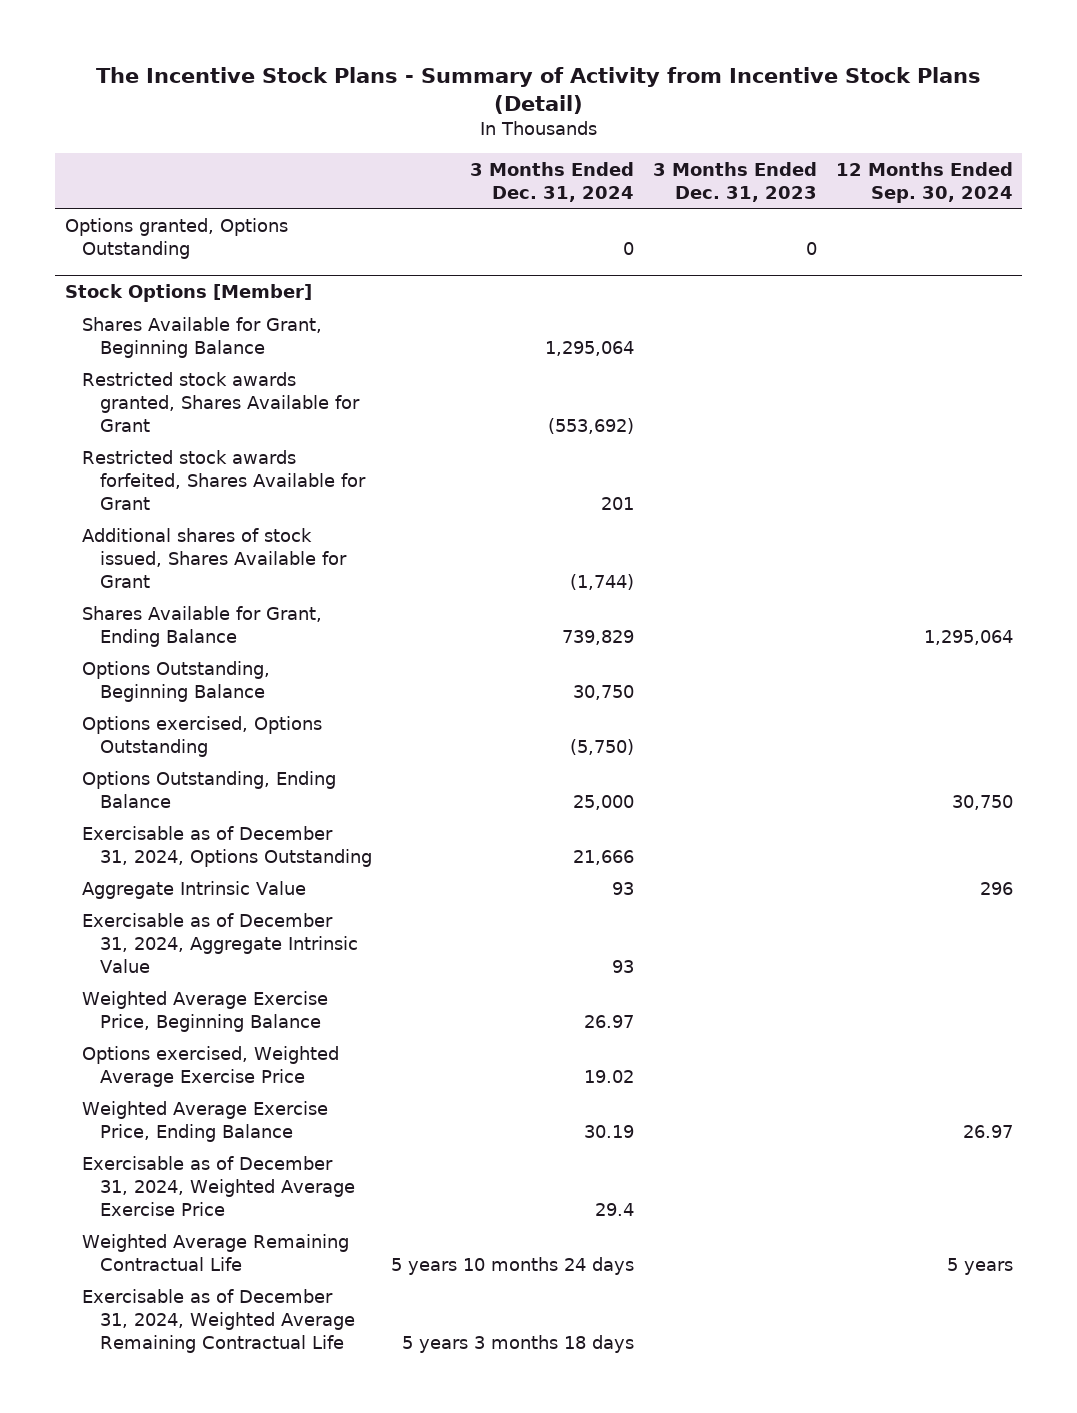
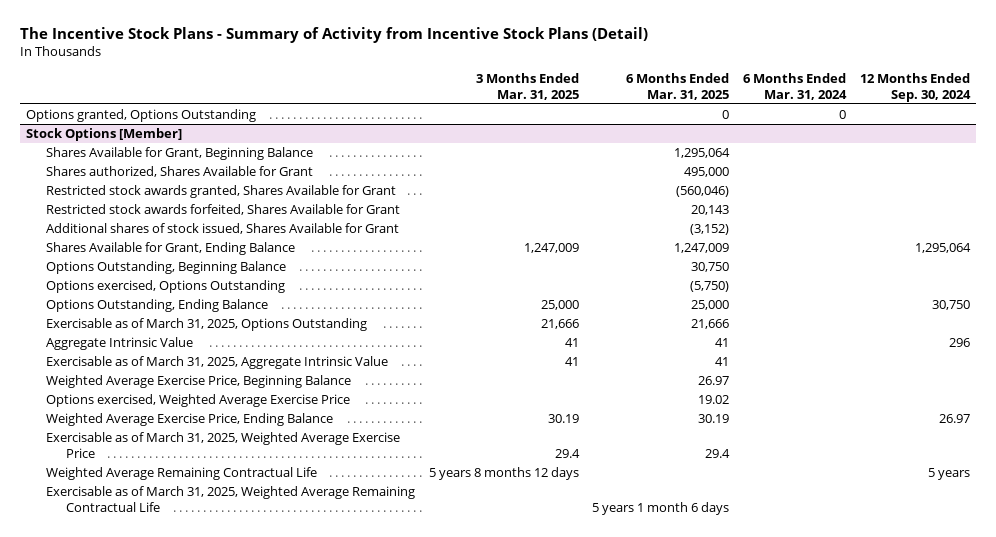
- | 3 Months Ended Dec. 31, 2024 | 3 Months Ended Dec. 31, 2023 | 12 Months Ended Sep. 30, 2024
+ | 3 Months Ended Mar. 31, 2025 | 6 Months Ended Mar. 31, 2025 | 6 Months Ended Mar. 31, 2024 | 12 Months Ended Sep. 30, 2024
@ Stock Options [Member]
+ Shares authorized, Shares Available for Grant | | 495,000 | |
- Exercisable as of December 31, 2024, Options Outstanding | 21,666 | |
+ Exercisable as of March 31, 2025, Options Outstanding | 21,666 | 21,666 | |
- Exercisable as of December 31, 2024, Aggregate Intrinsic Value | 93 | |
+ Exercisable as of March 31, 2025, Aggregate Intrinsic Value | 41 | 41 | |
- Exercisable as of December 31, 2024, Weighted Average Exercise Price | 29.4 | |
+ Exercisable as of March 31, 2025, Weighted Average Exercise Price | 29.4 | 29.4 | |
- Exercisable as of December 31, 2024, Weighted Average Remaining Contractual Life | 5 years 3 months 18 days | |
+ Exercisable as of March 31, 2025, Weighted Average Remaining Contractual Life | | 5 years 1 month 6 days | |

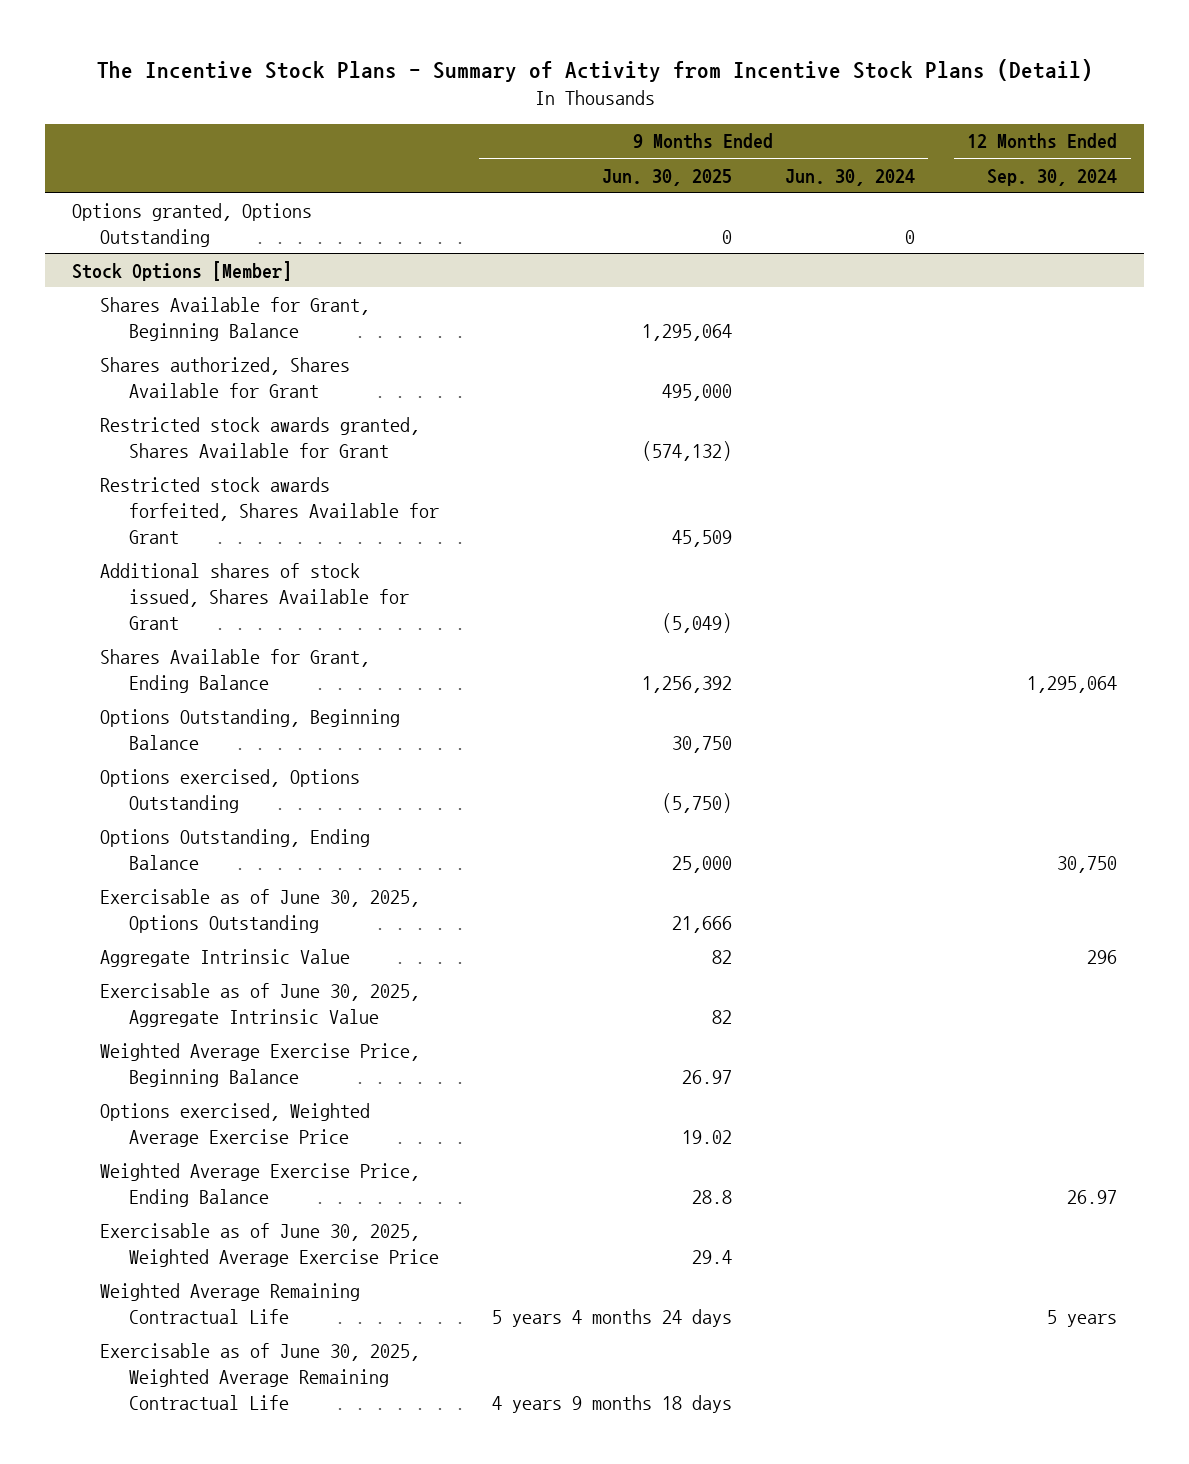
- | 3 Months Ended Mar. 31, 2025 | 6 Months Ended Mar. 31, 2025 | 6 Months Ended Mar. 31, 2024 | 12 Months Ended Sep. 30, 2024
+ | 9 Months Ended Jun. 30, 2025 | 9 Months Ended Jun. 30, 2024 | 12 Months Ended Sep. 30, 2024
@ Stock Options [Member]
- Exercisable as of March 31, 2025, Options Outstanding | 21,666 | 21,666 | |
+ Exercisable as of June 30, 2025, Options Outstanding | 21,666 | |
- Exercisable as of March 31, 2025, Aggregate Intrinsic Value | 41 | 41 | |
+ Exercisable as of June 30, 2025, Aggregate Intrinsic Value | 82 | |
- Exercisable as of March 31, 2025, Weighted Average Exercise Price | 29.4 | 29.4 | |
+ Exercisable as of June 30, 2025, Weighted Average Exercise Price | 29.4 | |
- Exercisable as of March 31, 2025, Weighted Average Remaining Contractual Life | | 5 years 1 month 6 days | |
+ Exercisable as of June 30, 2025, Weighted Average Remaining Contractual Life | 4 years 9 months 18 days | |

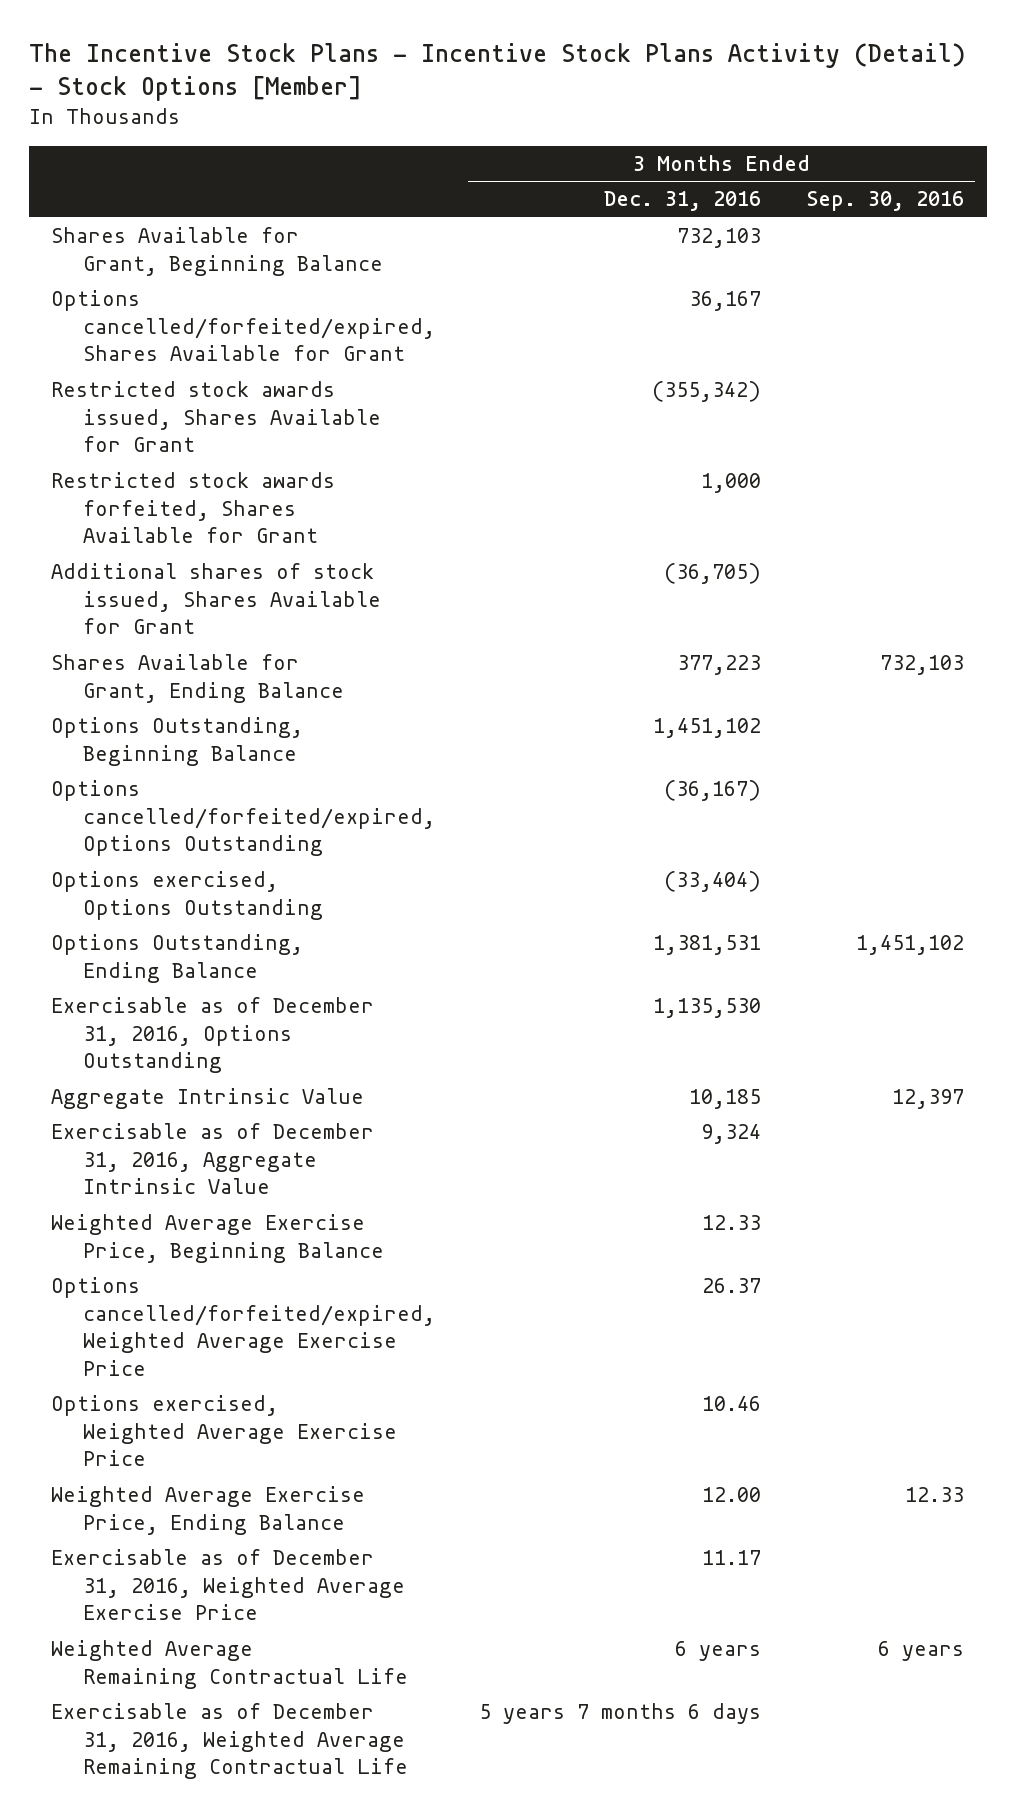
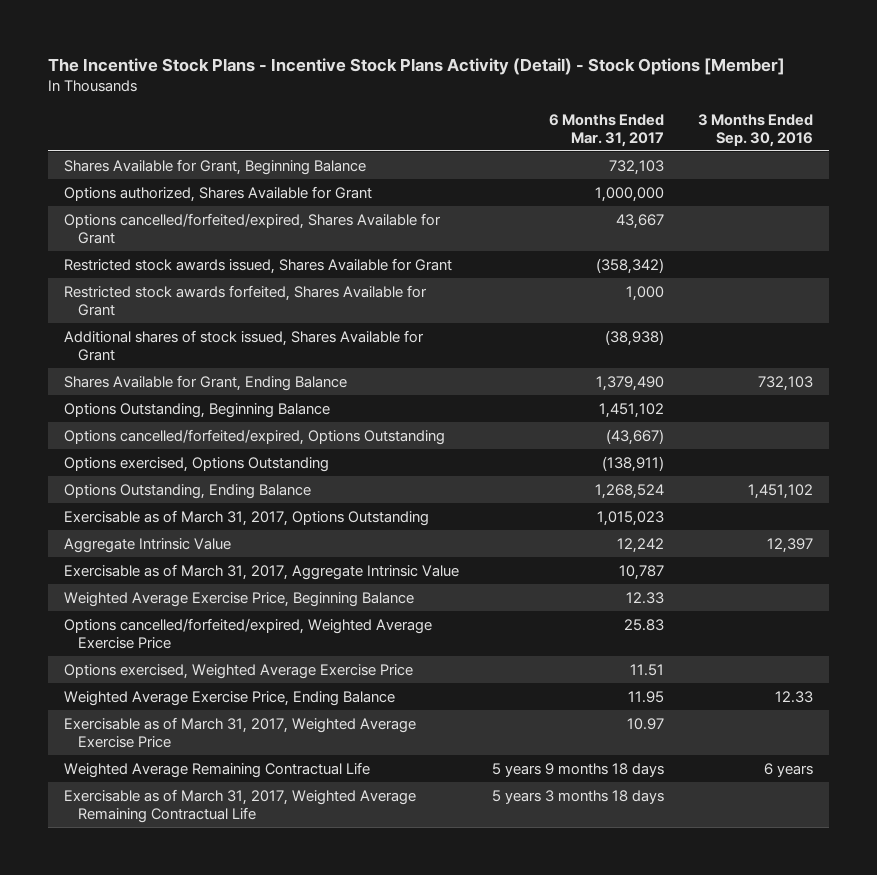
- | 3 Months Ended Dec. 31, 2016 | 3 Months Ended Sep. 30, 2016
+ | 6 Months Ended Mar. 31, 2017 | 3 Months Ended Sep. 30, 2016
+ Options authorized, Shares Available for Grant | 1,000,000 |
- Exercisable as of December 31, 2016, Options Outstanding | 1,135,530 |
+ Exercisable as of March 31, 2017, Options Outstanding | 1,015,023 |
- Exercisable as of December 31, 2016, Aggregate Intrinsic Value | 9,324 |
+ Exercisable as of March 31, 2017, Aggregate Intrinsic Value | 10,787 |
- Exercisable as of December 31, 2016, Weighted Average Exercise Price | 11.17 |
+ Exercisable as of March 31, 2017, Weighted Average Exercise Price | 10.97 |
- Exercisable as of December 31, 2016, Weighted Average Remaining Contractual Life | 5 years 7 months 6 days |
+ Exercisable as of March 31, 2017, Weighted Average Remaining Contractual Life | 5 years 3 months 18 days |

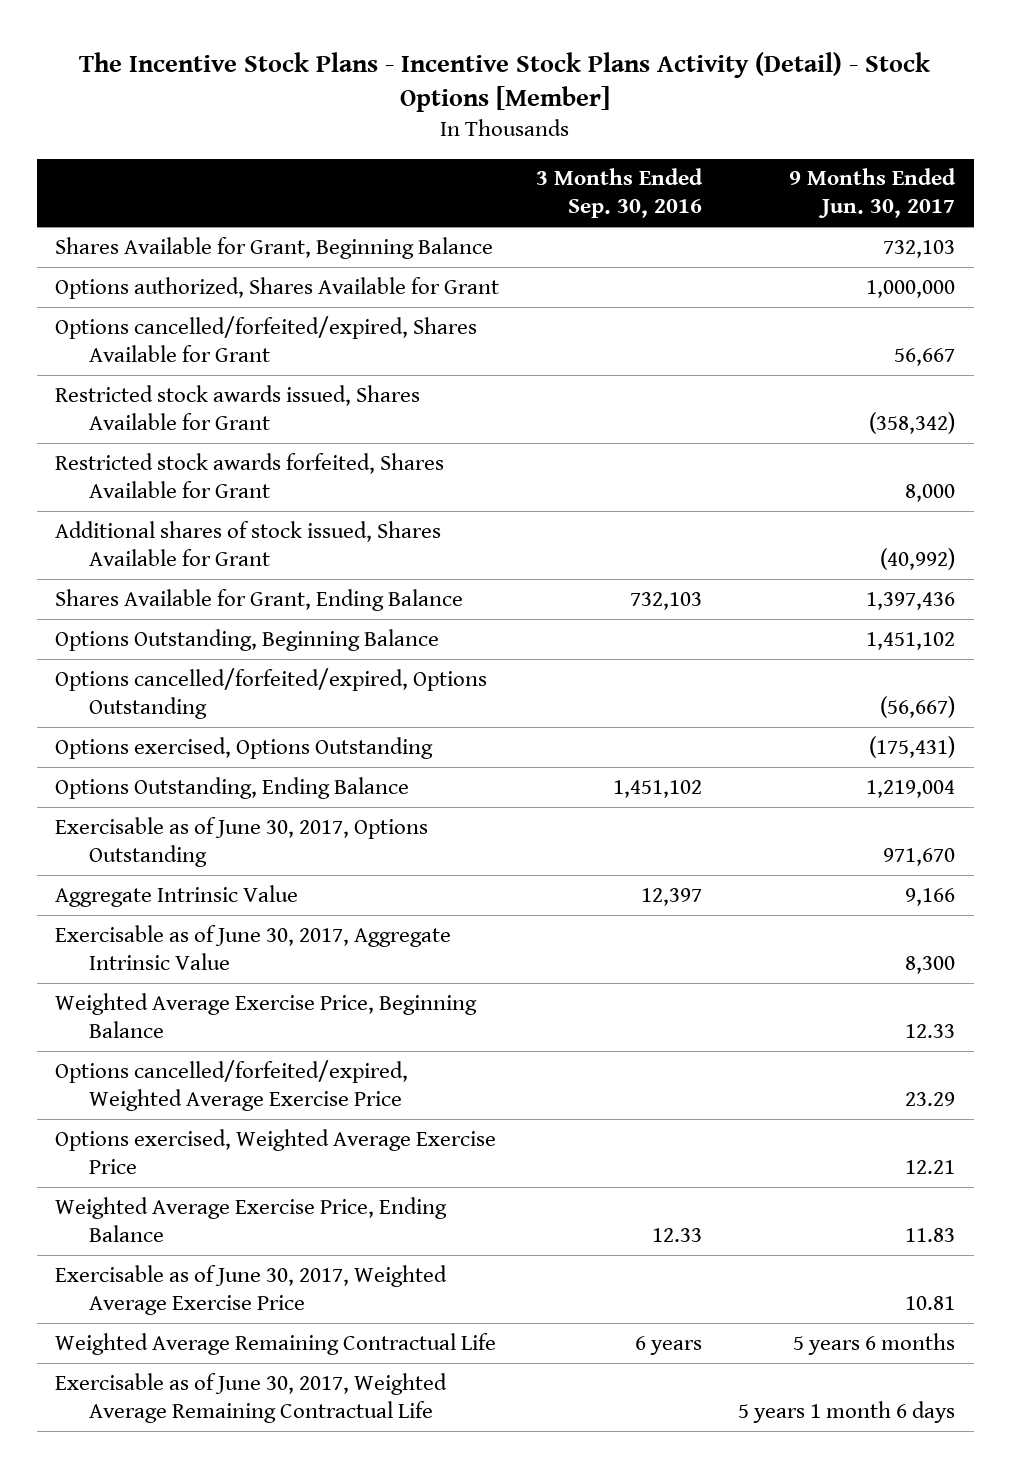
- | 6 Months Ended Mar. 31, 2017 | 3 Months Ended Sep. 30, 2016
+ | 3 Months Ended Sep. 30, 2016 | 9 Months Ended Jun. 30, 2017
- Exercisable as of March 31, 2017, Options Outstanding | 1,015,023 |
+ Exercisable as of June 30, 2017, Options Outstanding | | 971,670
- Exercisable as of March 31, 2017, Aggregate Intrinsic Value | 10,787 |
+ Exercisable as of June 30, 2017, Aggregate Intrinsic Value | | 8,300
- Exercisable as of March 31, 2017, Weighted Average Exercise Price | 10.97 |
+ Exercisable as of June 30, 2017, Weighted Average Exercise Price | | 10.81
- Exercisable as of March 31, 2017, Weighted Average Remaining Contractual Life | 5 years 3 months 18 days |
+ Exercisable as of June 30, 2017, Weighted Average Remaining Contractual Life | | 5 years 1 month 6 days

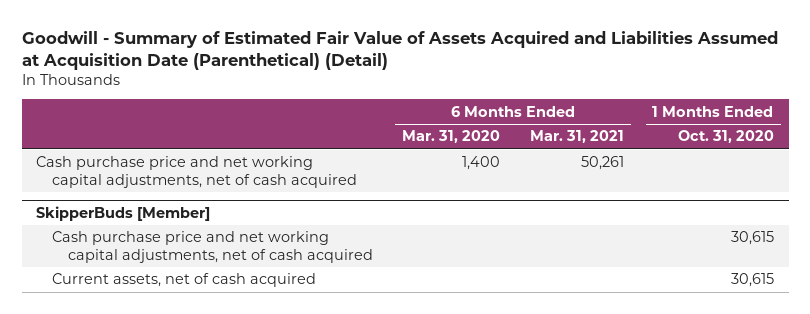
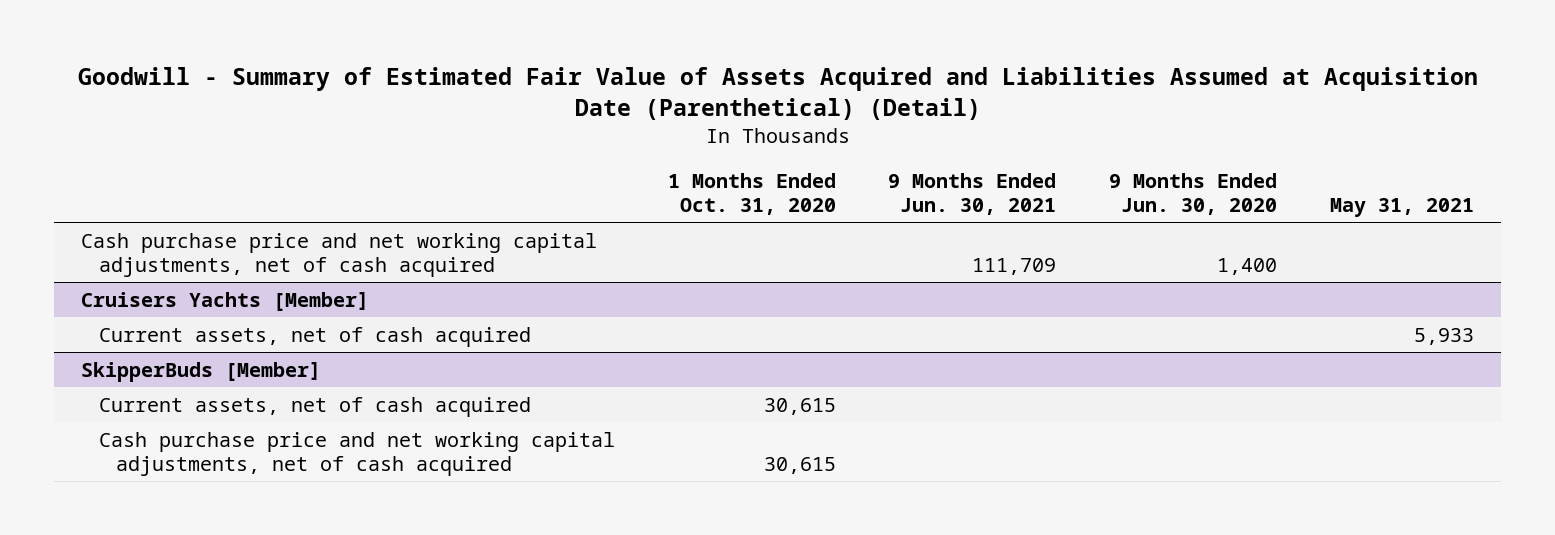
- | 6 Months Ended Mar. 31, 2020 | 6 Months Ended Mar. 31, 2021 | 1 Months Ended Oct. 31, 2020
+ | 1 Months Ended Oct. 31, 2020 | 9 Months Ended Jun. 30, 2021 | 9 Months Ended Jun. 30, 2020 | May 31, 2021
+ Cruisers Yachts [Member]
+ Current assets, net of cash acquired | | | | 5,933
@ SkipperBuds [Member]
moved down: Cash purchase price and net working capital adjustments, net of cash acquired | 30,615 | | |

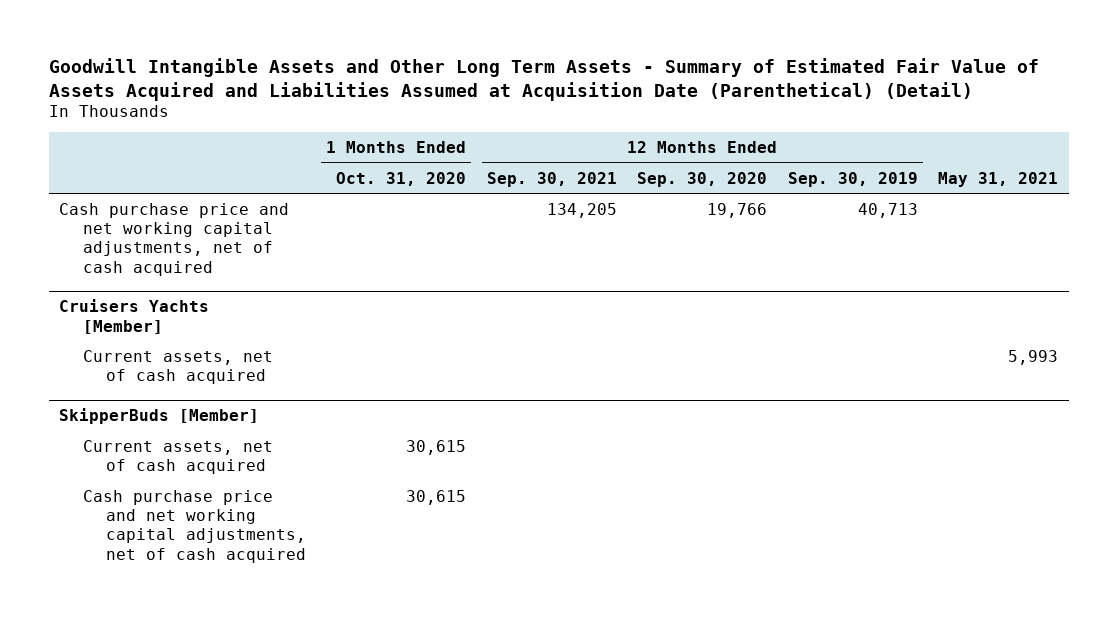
- Goodwill - Summary of Estimated Fair Value of Assets Acquired and Liabilities Assumed at Acquisition Date (Parenthetical) (Detail)
+ Goodwill Intangible Assets and Other Long Term Assets - Summary of Estimated Fair Value of Assets Acquired and Liabilities Assumed at Acquisition Date (Parenthetical) (Detail)
- | 1 Months Ended Oct. 31, 2020 | 9 Months Ended Jun. 30, 2021 | 9 Months Ended Jun. 30, 2020 | May 31, 2021
+ | 1 Months Ended Oct. 31, 2020 | 12 Months Ended Sep. 30, 2021 | 12 Months Ended Sep. 30, 2020 | 12 Months Ended Sep. 30, 2019 | May 31, 2021
@ Cruisers Yachts [Member]
- Current assets, net of cash acquired | | | | 5,933
+ Current assets, net of cash acquired | | | | | 5,993

